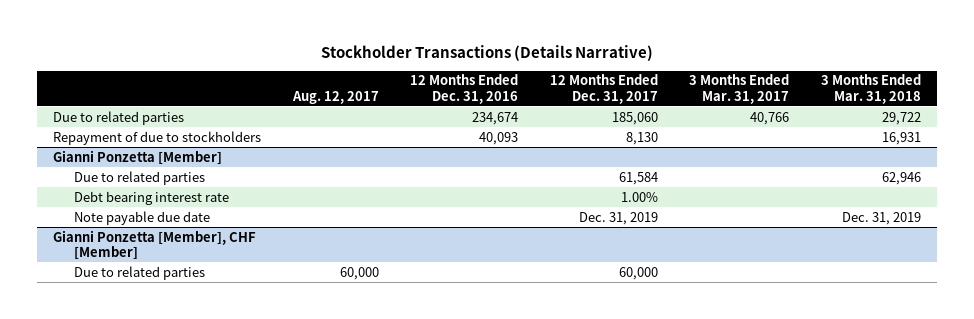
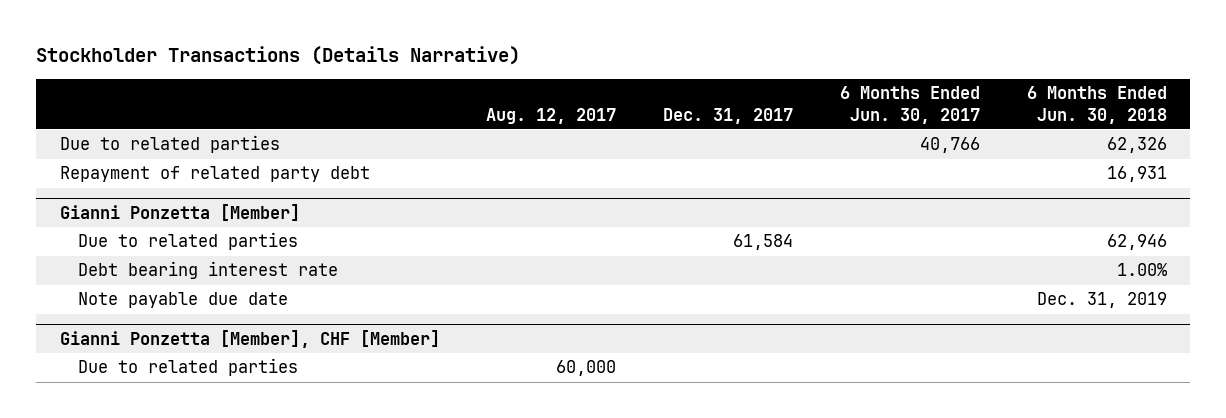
- | Aug. 12, 2017 | 12 Months Ended Dec. 31, 2016 | 12 Months Ended Dec. 31, 2017 | 3 Months Ended Mar. 31, 2017 | 3 Months Ended Mar. 31, 2018
+ | Aug. 12, 2017 | Dec. 31, 2017 | 6 Months Ended Jun. 30, 2017 | 6 Months Ended Jun. 30, 2018
- Repayment of due to stockholders | | 40,093 | 8,130 | | 16,931
+ Repayment of related party debt | | | | 16,931

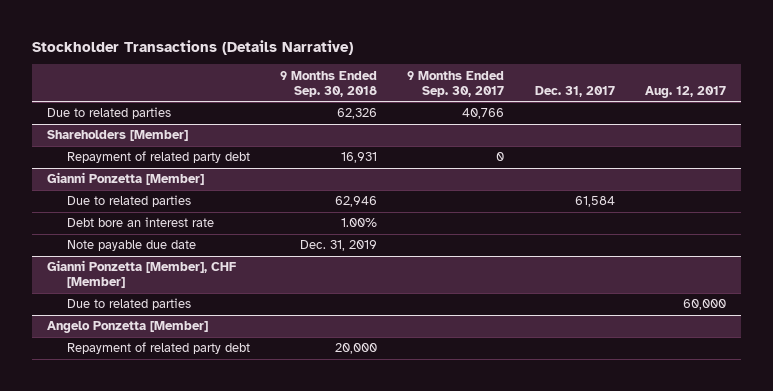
- | Aug. 12, 2017 | Dec. 31, 2017 | 6 Months Ended Jun. 30, 2017 | 6 Months Ended Jun. 30, 2018
+ | 9 Months Ended Sep. 30, 2018 | 9 Months Ended Sep. 30, 2017 | Dec. 31, 2017 | Aug. 12, 2017
- Repayment of related party debt | | | | 16,931
+ Shareholders [Member]
+ Repayment of related party debt | 16,931 | 0 | |
@ Gianni Ponzetta [Member]
- Debt bearing interest rate | | | | 1.00%
+ Debt bore an interest rate | 1.00% | | |
+ Angelo Ponzetta [Member]
+ Repayment of related party debt | 20,000 | | |

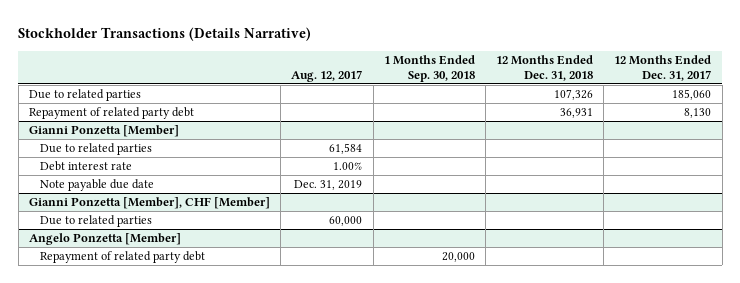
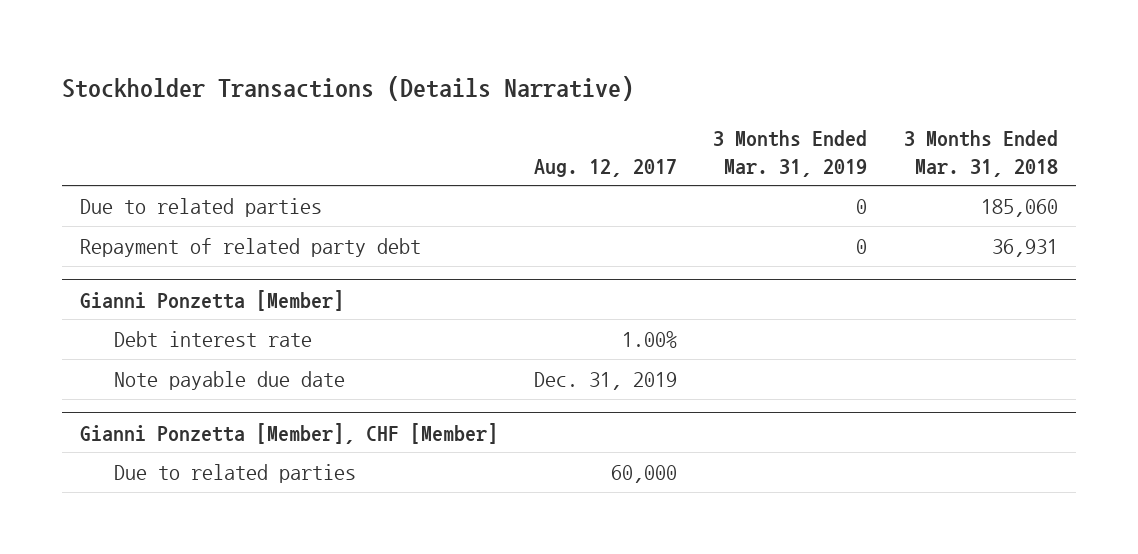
- | Aug. 12, 2017 | 1 Months Ended Sep. 30, 2018 | 12 Months Ended Dec. 31, 2018 | 12 Months Ended Dec. 31, 2017
+ | Aug. 12, 2017 | 3 Months Ended Mar. 31, 2019 | 3 Months Ended Mar. 31, 2018
@ Gianni Ponzetta [Member]
- Due to related parties | 61,584 | | |
- Angelo Ponzetta [Member]
- Repayment of related party debt | | 20,000 | |

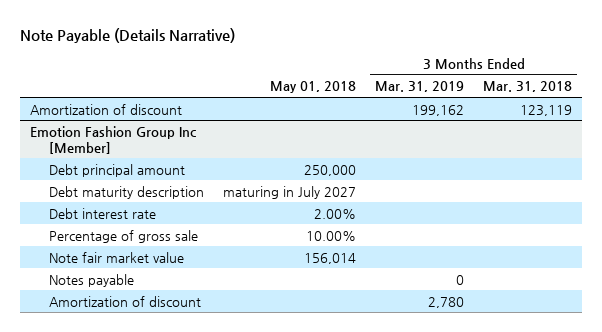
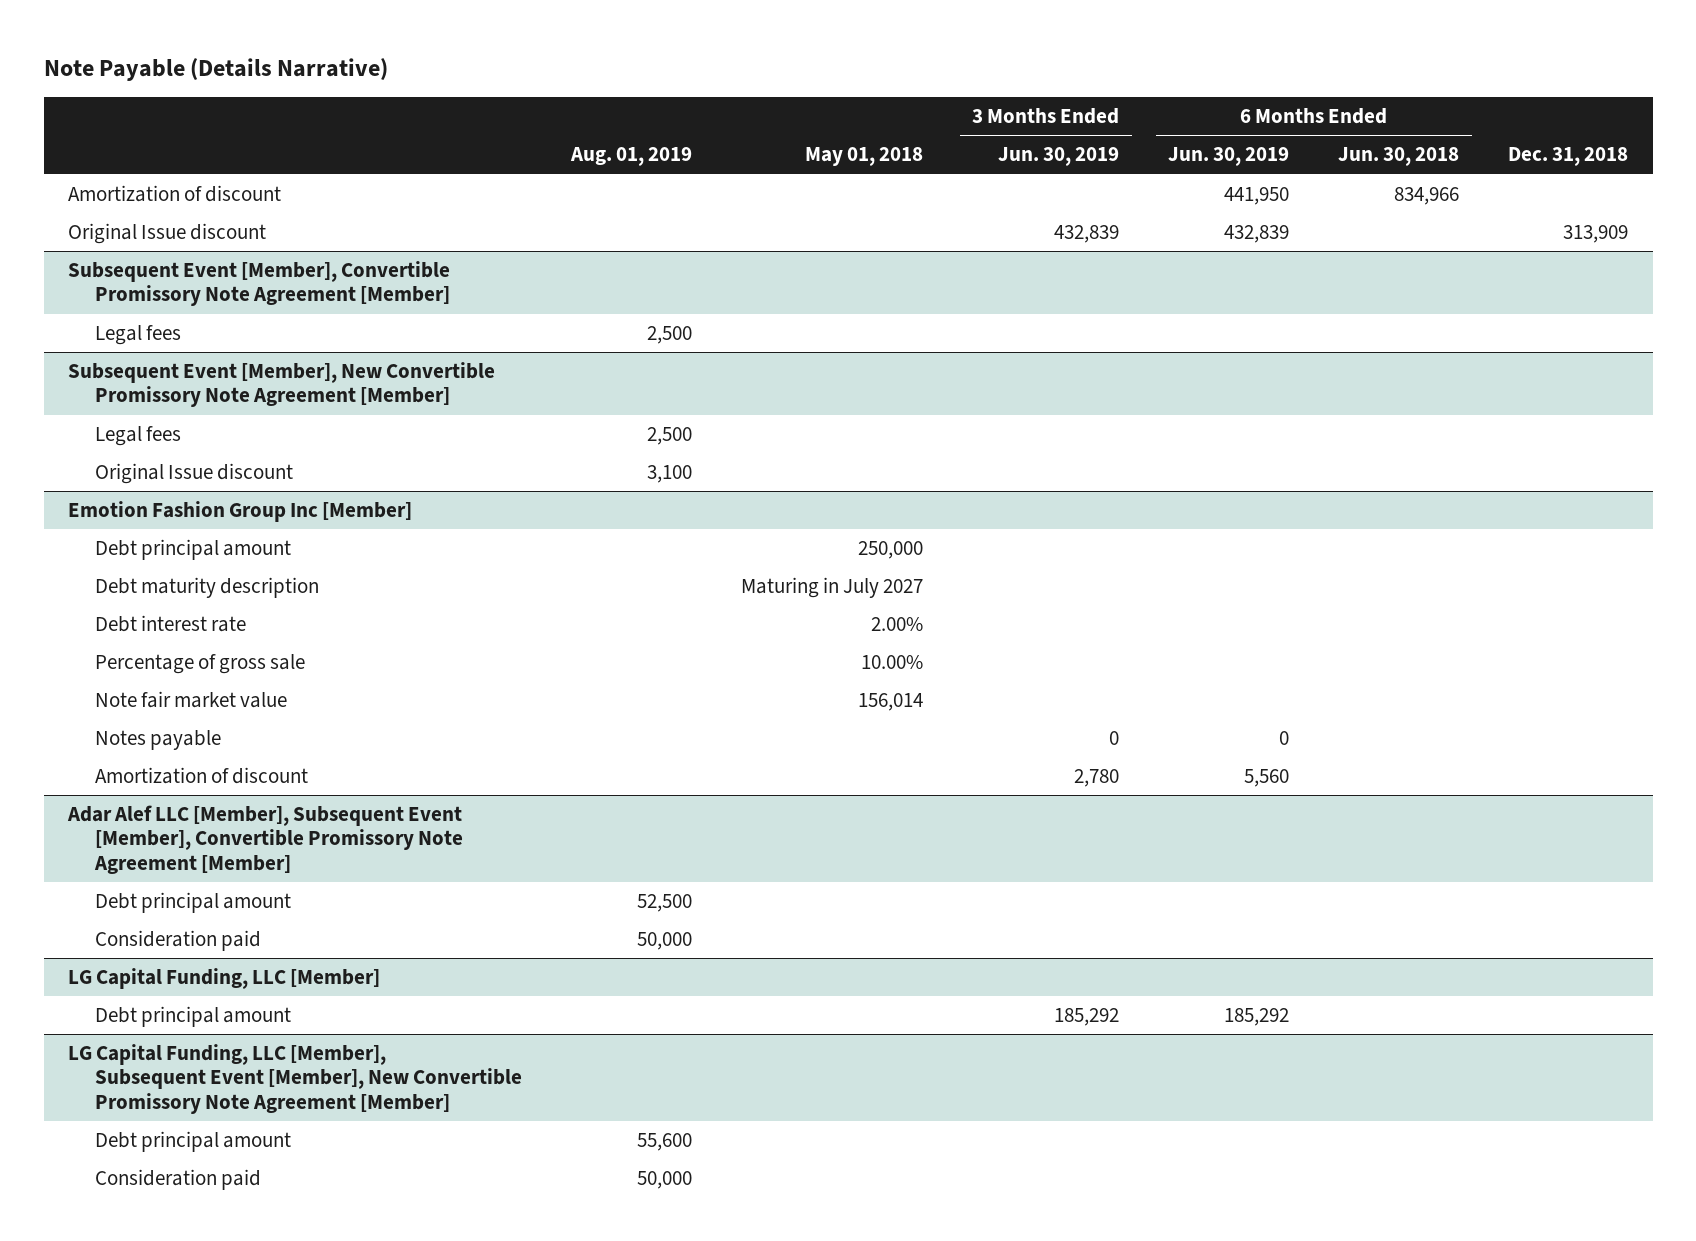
- | May 01, 2018 | 3 Months Ended Mar. 31, 2019 | 3 Months Ended Mar. 31, 2018
+ | Aug. 01, 2019 | May 01, 2018 | 3 Months Ended Jun. 30, 2019 | 6 Months Ended Jun. 30, 2019 | 6 Months Ended Jun. 30, 2018 | Dec. 31, 2018
+ Original Issue discount | | | 432,839 | 432,839 | | 313,909
+ Subsequent Event [Member], Convertible Promissory Note Agreement [Member]
+ Legal fees | 2,500 | | | | |
+ Subsequent Event [Member], New Convertible Promissory Note Agreement [Member]
+ Legal fees | 2,500 | | | | |
+ Original Issue discount | 3,100 | | | | |
@ Emotion Fashion Group Inc [Member]
- Debt maturity description | maturing in July 2027 | |
+ Debt maturity description | | Maturing in July 2027 | | | |
+ Adar Alef LLC [Member], Subsequent Event [Member], Convertible Promissory Note Agreement [Member]
+ Debt principal amount | 52,500 | | | | |
+ Consideration paid | 50,000 | | | | |
+ LG Capital Funding, LLC [Member]
+ Debt principal amount | | | 185,292 | 185,292 | |
+ LG Capital Funding, LLC [Member], Subsequent Event [Member], New Convertible Promissory Note Agreement [Member]
+ Debt principal amount | 55,600 | | | | |
+ Consideration paid | 50,000 | | | | |

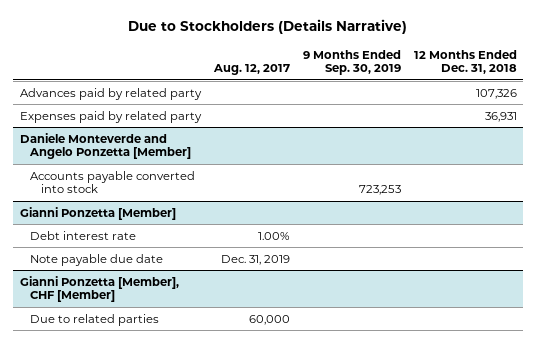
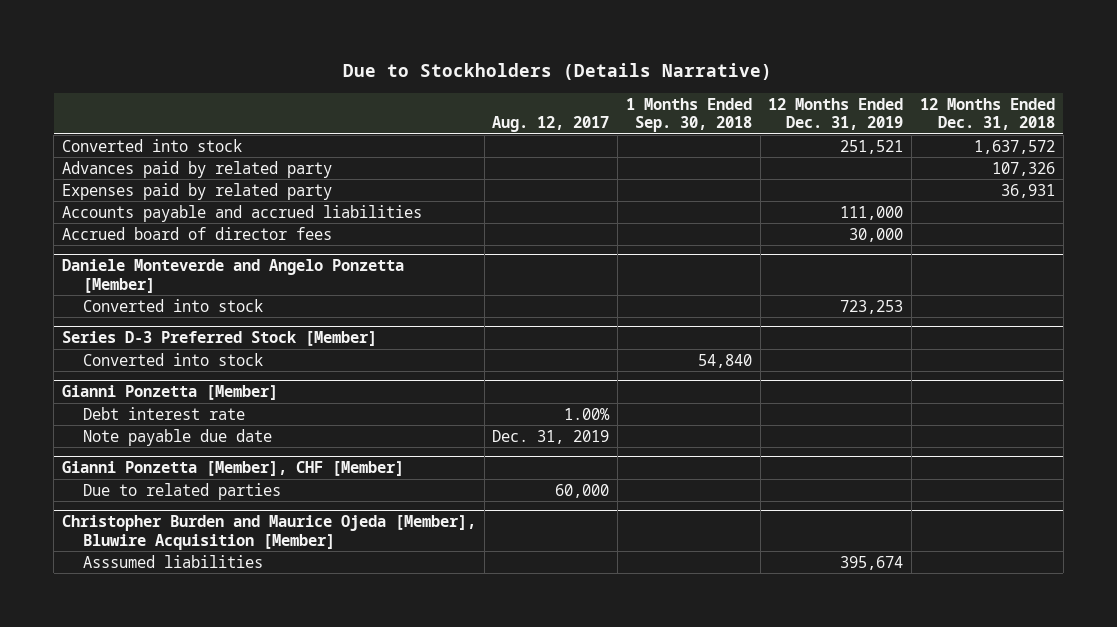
- | Aug. 12, 2017 | 9 Months Ended Sep. 30, 2019 | 12 Months Ended Dec. 31, 2018
+ | Aug. 12, 2017 | 1 Months Ended Sep. 30, 2018 | 12 Months Ended Dec. 31, 2019 | 12 Months Ended Dec. 31, 2018
+ Converted into stock | | | 251,521 | 1,637,572
+ Accounts payable and accrued liabilities | | | 111,000 |
+ Accrued board of director fees | | | 30,000 |
@ Daniele Monteverde and Angelo Ponzetta [Member]
- Accounts payable converted into stock | | 723,253 |
+ Converted into stock | | | 723,253 |
+ Series D-3 Preferred Stock [Member]
+ Converted into stock | | 54,840 | |
+ Christopher Burden and Maurice Ojeda [Member], Bluwire Acquisition [Member]
+ Asssumed liabilities | | | 395,674 |

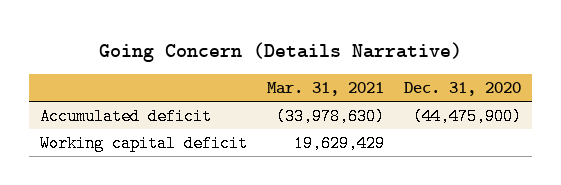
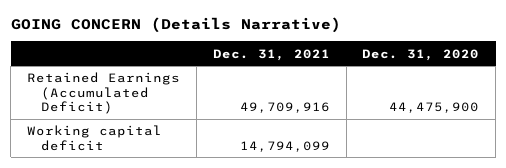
- Going Concern (Details Narrative)
+ GOING CONCERN (Details Narrative)
- | Mar. 31, 2021 | Dec. 31, 2020
+ | Dec. 31, 2021 | Dec. 31, 2020
- Accumulated deficit | (33,978,630) | (44,475,900)
+ Retained Earnings (Accumulated Deficit) | 49,709,916 | 44,475,900

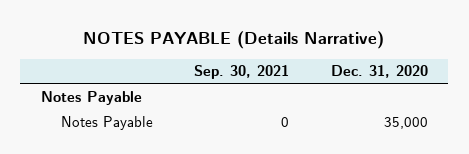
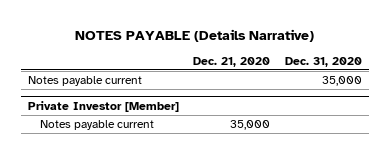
- | Sep. 30, 2021 | Dec. 31, 2020
+ | Dec. 21, 2020 | Dec. 31, 2020
- Notes Payable
- Notes Payable | 0 | 35,000
+ Notes payable current | | 35,000
+ Private Investor [Member]
+ Notes payable current | 35,000 |

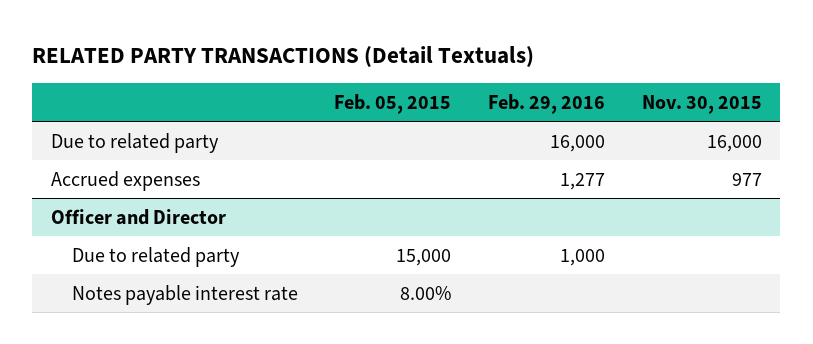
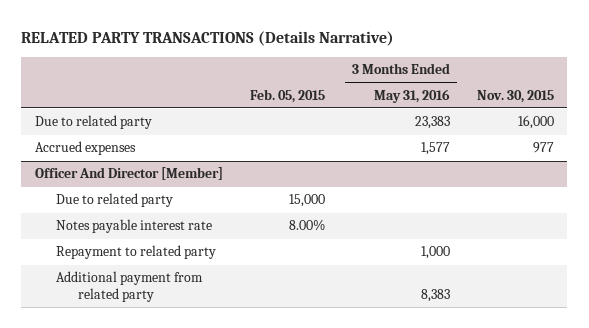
- RELATED PARTY TRANSACTIONS (Detail Textuals)
+ RELATED PARTY TRANSACTIONS (Details Narrative)
- | Feb. 05, 2015 | Feb. 29, 2016 | Nov. 30, 2015
+ | Feb. 05, 2015 | 3 Months Ended May 31, 2016 | Nov. 30, 2015
- Officer and Director
+ Officer And Director [Member]
+ Repayment to related party | | 1,000 |
+ Additional payment from related party | | 8,383 |

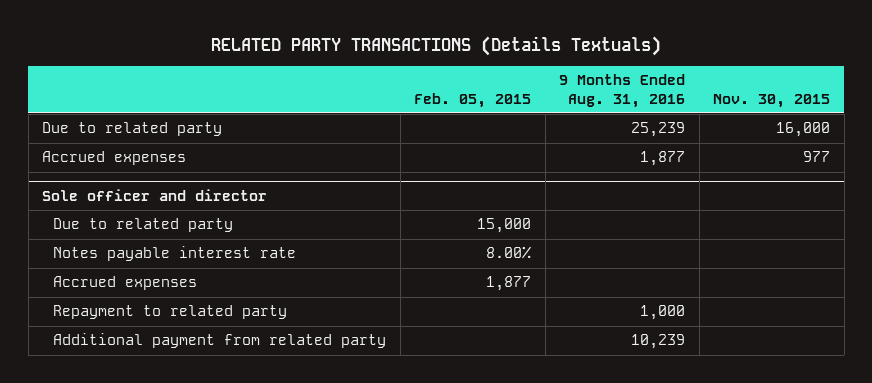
- RELATED PARTY TRANSACTIONS (Details Narrative)
+ RELATED PARTY TRANSACTIONS (Details Textuals)
- | Feb. 05, 2015 | 3 Months Ended May 31, 2016 | Nov. 30, 2015
+ | Feb. 05, 2015 | 9 Months Ended Aug. 31, 2016 | Nov. 30, 2015
- Officer And Director [Member]
+ Sole officer and director
+ Accrued expenses | 1,877 | |

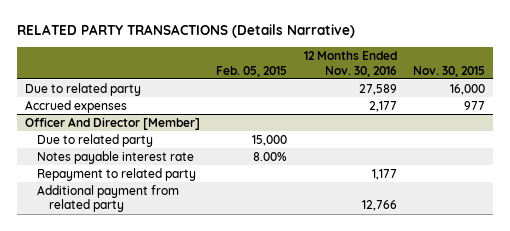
- RELATED PARTY TRANSACTIONS (Details Textuals)
+ RELATED PARTY TRANSACTIONS (Details Narrative)
- | Feb. 05, 2015 | 9 Months Ended Aug. 31, 2016 | Nov. 30, 2015
+ | Feb. 05, 2015 | 12 Months Ended Nov. 30, 2016 | Nov. 30, 2015
- Sole officer and director
+ Officer And Director [Member]
- Accrued expenses | 1,877 | |

